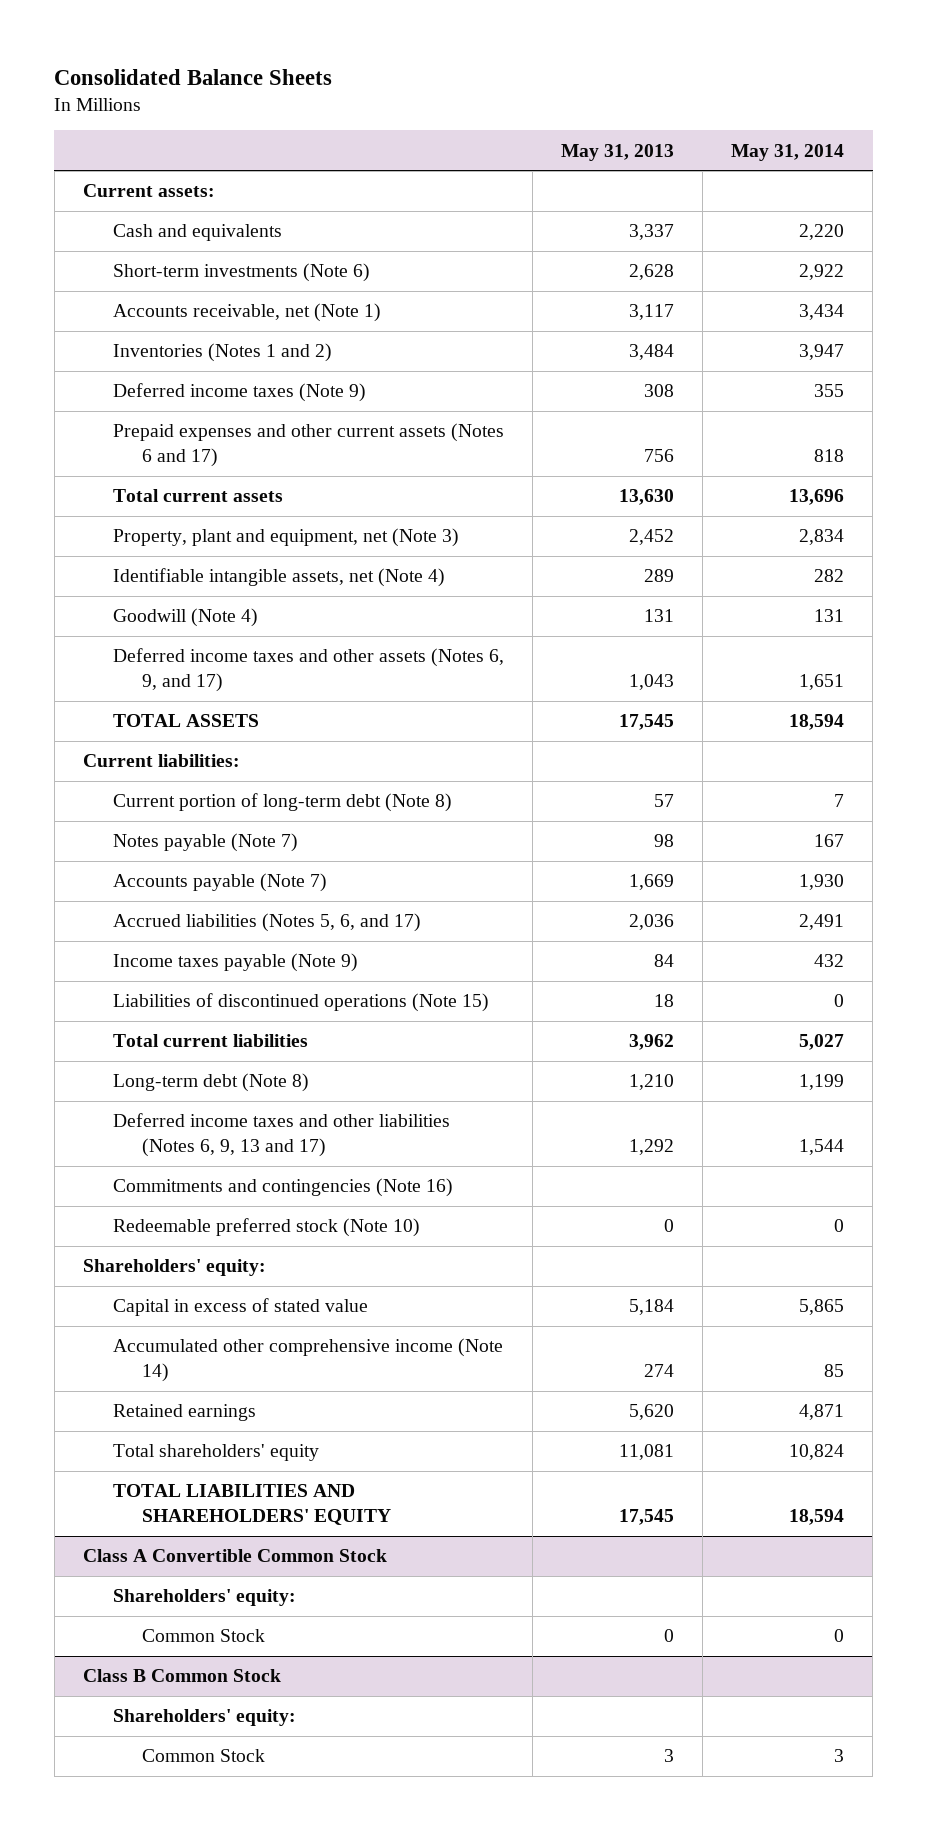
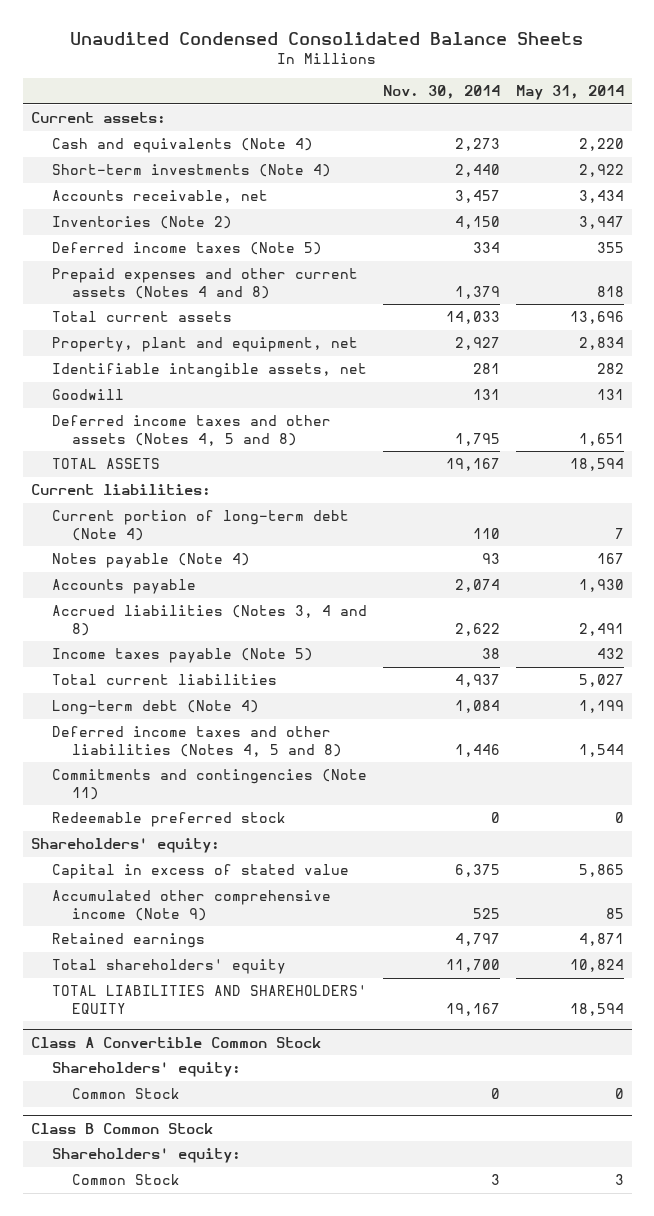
- Consolidated Balance Sheets
+ Unaudited Condensed Consolidated Balance Sheets
- | May 31, 2013 | May 31, 2014
+ | Nov. 30, 2014 | May 31, 2014
- Cash and equivalents | 3,337 | 2,220
- Short-term investments (Note 6) | 2,628 | 2,922
- Accounts receivable, net (Note 1) | 3,117 | 3,434
- Inventories (Notes 1 and 2) | 3,484 | 3,947
- Deferred income taxes (Note 9) | 308 | 355
- Prepaid expenses and other current assets (Notes 6 and 17) | 756 | 818
+ Cash and equivalents (Note 4) | 2,273 | 2,220
+ Short-term investments (Note 4) | 2,440 | 2,922
+ Accounts receivable, net | 3,457 | 3,434
+ Inventories (Note 2) | 4,150 | 3,947
+ Deferred income taxes (Note 5) | 334 | 355
+ Prepaid expenses and other current assets (Notes 4 and 8) | 1,379 | 818
- Property, plant and equipment, net (Note 3) | 2,452 | 2,834
- Identifiable intangible assets, net (Note 4) | 289 | 282
- Goodwill (Note 4) | 131 | 131
- Deferred income taxes and other assets (Notes 6, 9, and 17) | 1,043 | 1,651
+ Property, plant and equipment, net | 2,927 | 2,834
+ Identifiable intangible assets, net | 281 | 282
+ Goodwill | 131 | 131
+ Deferred income taxes and other assets (Notes 4, 5 and 8) | 1,795 | 1,651
- Current portion of long-term debt (Note 8) | 57 | 7
- Notes payable (Note 7) | 98 | 167
- Accounts payable (Note 7) | 1,669 | 1,930
- Accrued liabilities (Notes 5, 6, and 17) | 2,036 | 2,491
- Income taxes payable (Note 9) | 84 | 432
- Liabilities of discontinued operations (Note 15) | 18 | 0
+ Current portion of long-term debt (Note 4) | 110 | 7
+ Notes payable (Note 4) | 93 | 167
+ Accounts payable | 2,074 | 1,930
+ Accrued liabilities (Notes 3, 4 and 8) | 2,622 | 2,491
+ Income taxes payable (Note 5) | 38 | 432
- Long-term debt (Note 8) | 1,210 | 1,199
- Deferred income taxes and other liabilities (Notes 6, 9, 13 and 17) | 1,292 | 1,544
- Commitments and contingencies (Note 16)
- Redeemable preferred stock (Note 10) | 0 | 0
+ Long-term debt (Note 4) | 1,084 | 1,199
+ Deferred income taxes and other liabilities (Notes 4, 5 and 8) | 1,446 | 1,544
+ Commitments and contingencies (Note 11)
+ Redeemable preferred stock | 0 | 0
- Accumulated other comprehensive income (Note 14) | 274 | 85
+ Accumulated other comprehensive income (Note 9) | 525 | 85

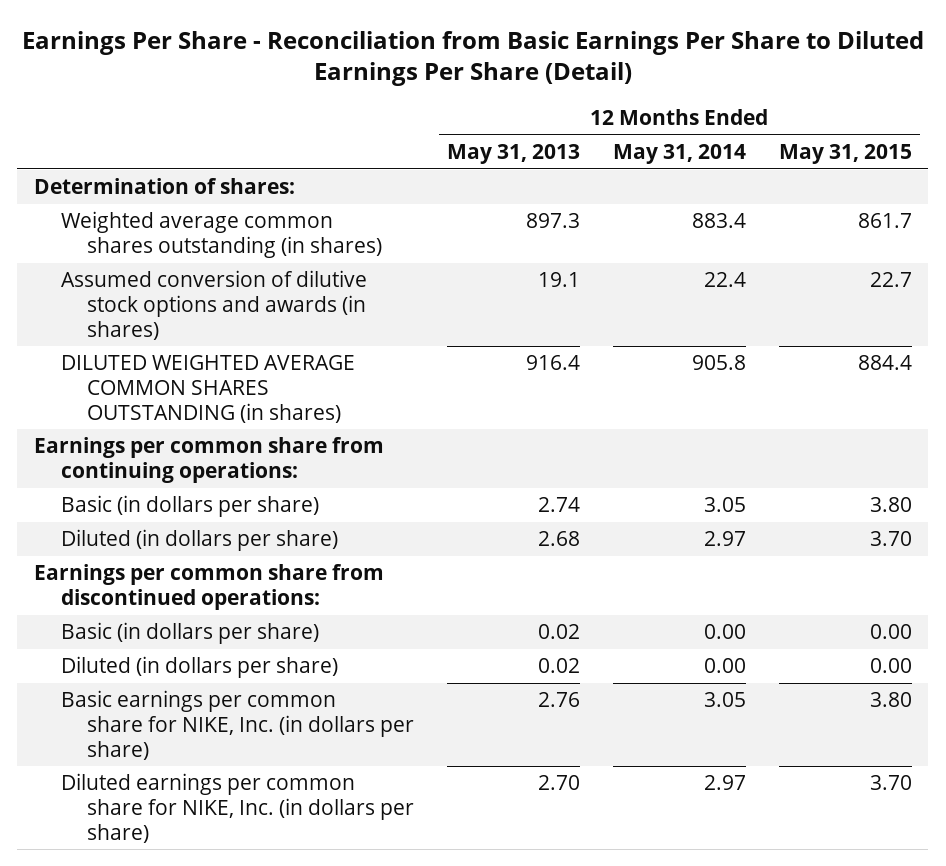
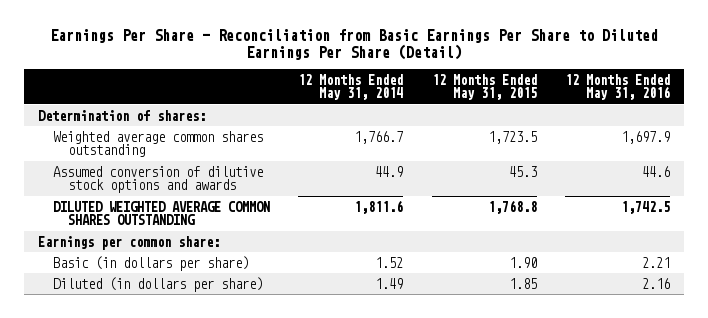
- | 12 Months Ended May 31, 2013 | 12 Months Ended May 31, 2014 | 12 Months Ended May 31, 2015
+ | 12 Months Ended May 31, 2014 | 12 Months Ended May 31, 2015 | 12 Months Ended May 31, 2016
- Weighted average common shares outstanding (in shares) | 897.3 | 883.4 | 861.7
- Assumed conversion of dilutive stock options and awards (in shares) | 19.1 | 22.4 | 22.7
- DILUTED WEIGHTED AVERAGE COMMON SHARES OUTSTANDING (in shares) | 916.4 | 905.8 | 884.4
- Earnings per common share from continuing operations:
- Basic (in dollars per share) | 2.74 | 3.05 | 3.80
- Diluted (in dollars per share) | 2.68 | 2.97 | 3.70
- Earnings per common share from discontinued operations:
- Basic (in dollars per share) | 0.02 | 0.00 | 0.00
- Diluted (in dollars per share) | 0.02 | 0.00 | 0.00
- Basic earnings per common share for NIKE, Inc. (in dollars per share) | 2.76 | 3.05 | 3.80
- Diluted earnings per common share for NIKE, Inc. (in dollars per share) | 2.70 | 2.97 | 3.70
+ Weighted average common shares outstanding | 1,766.7 | 1,723.5 | 1,697.9
+ Assumed conversion of dilutive stock options and awards | 44.9 | 45.3 | 44.6
+ DILUTED WEIGHTED AVERAGE COMMON SHARES OUTSTANDING | 1,811.6 | 1,768.8 | 1,742.5
+ Earnings per common share:
+ Basic (in dollars per share) | 1.52 | 1.90 | 2.21
+ Diluted (in dollars per share) | 1.49 | 1.85 | 2.16

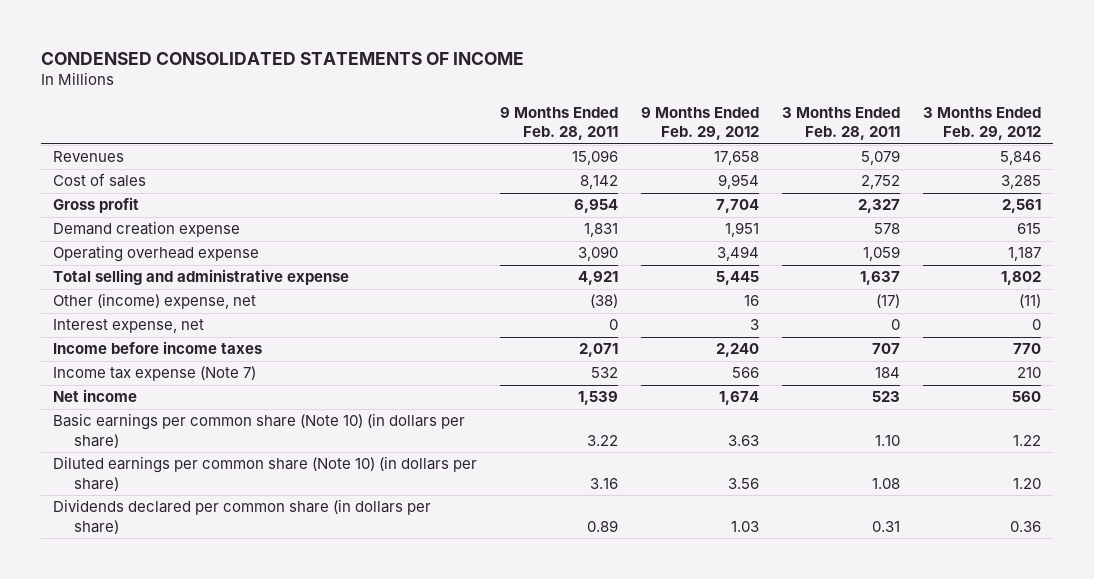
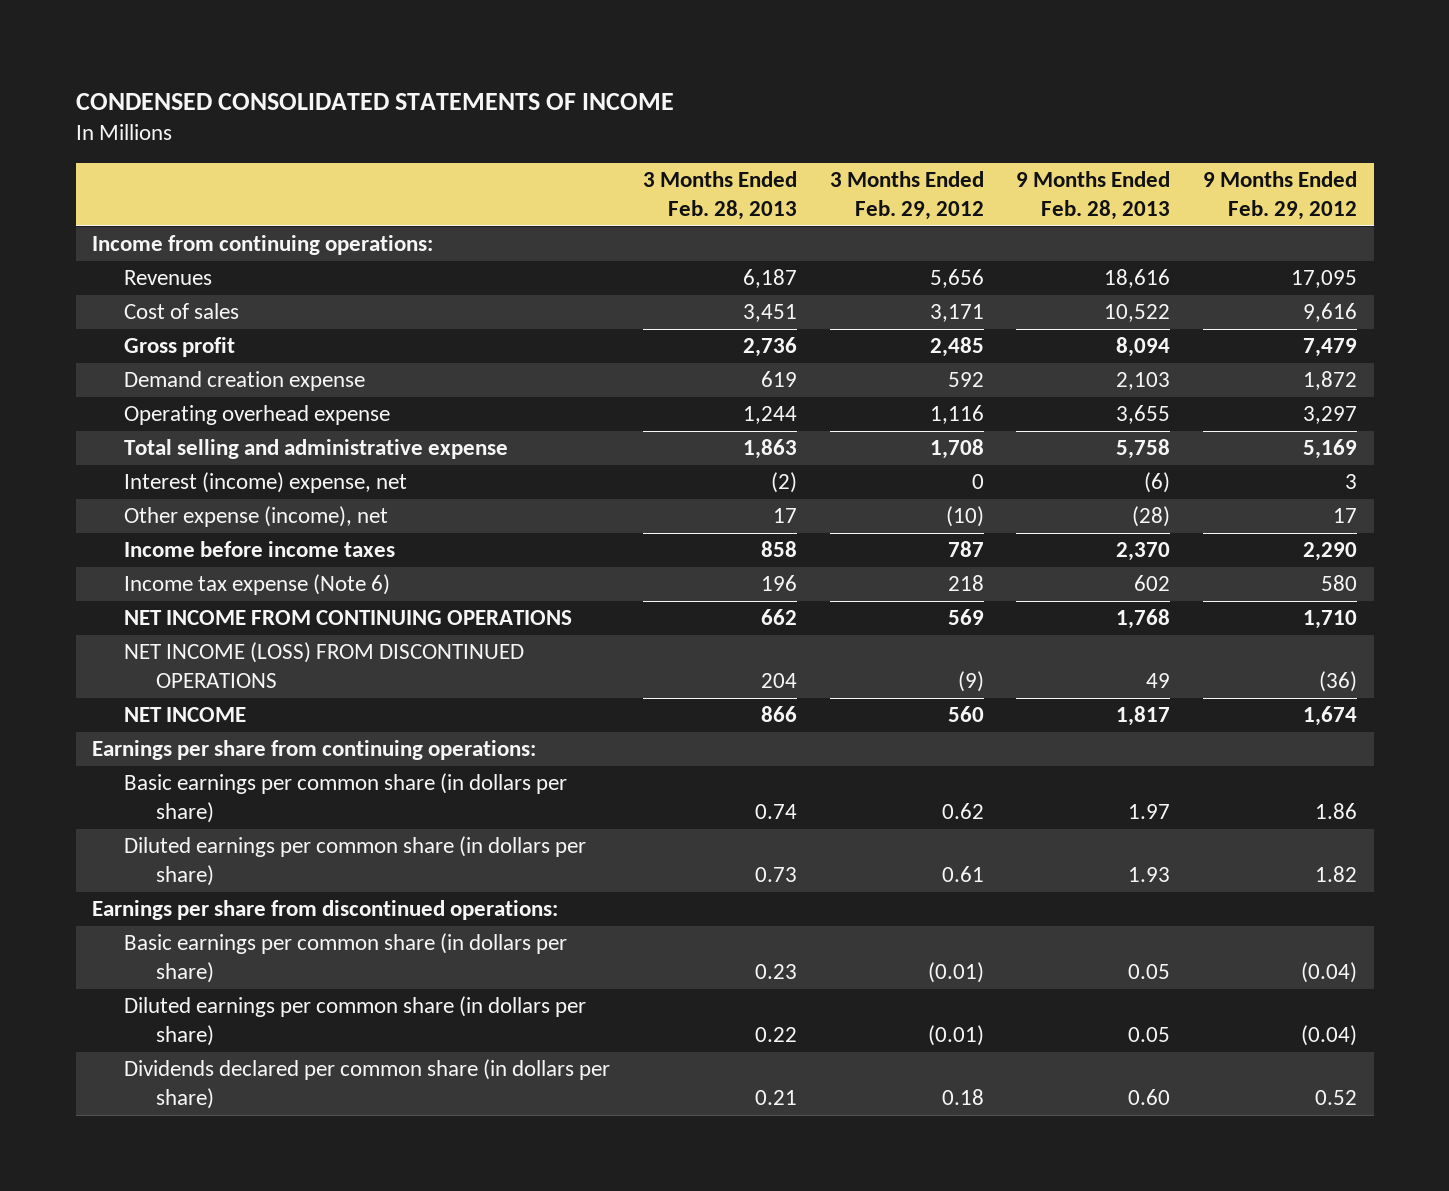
- | 9 Months Ended Feb. 28, 2011 | 9 Months Ended Feb. 29, 2012 | 3 Months Ended Feb. 28, 2011 | 3 Months Ended Feb. 29, 2012
+ | 3 Months Ended Feb. 28, 2013 | 3 Months Ended Feb. 29, 2012 | 9 Months Ended Feb. 28, 2013 | 9 Months Ended Feb. 29, 2012
- Revenues | 15,096 | 17,658 | 5,079 | 5,846
- Cost of sales | 8,142 | 9,954 | 2,752 | 3,285
- Gross profit | 6,954 | 7,704 | 2,327 | 2,561
- Demand creation expense | 1,831 | 1,951 | 578 | 615
- Operating overhead expense | 3,090 | 3,494 | 1,059 | 1,187
- Total selling and administrative expense | 4,921 | 5,445 | 1,637 | 1,802
- Other (income) expense, net | (38) | 16 | (17) | (11)
- Interest expense, net | 0 | 3 | 0 | 0
- Income before income taxes | 2,071 | 2,240 | 707 | 770
- Income tax expense (Note 7) | 532 | 566 | 184 | 210
- Net income | 1,539 | 1,674 | 523 | 560
- Basic earnings per common share (Note 10) (in dollars per share) | 3.22 | 3.63 | 1.10 | 1.22
- Diluted earnings per common share (Note 10) (in dollars per share) | 3.16 | 3.56 | 1.08 | 1.20
- Dividends declared per common share (in dollars per share) | 0.89 | 1.03 | 0.31 | 0.36
+ Income from continuing operations:
+ Revenues | 6,187 | 5,656 | 18,616 | 17,095
+ Cost of sales | 3,451 | 3,171 | 10,522 | 9,616
+ Gross profit | 2,736 | 2,485 | 8,094 | 7,479
+ Demand creation expense | 619 | 592 | 2,103 | 1,872
+ Operating overhead expense | 1,244 | 1,116 | 3,655 | 3,297
+ Total selling and administrative expense | 1,863 | 1,708 | 5,758 | 5,169
+ Interest (income) expense, net | (2) | 0 | (6) | 3
+ Other expense (income), net | 17 | (10) | (28) | 17
+ Income before income taxes | 858 | 787 | 2,370 | 2,290
+ Income tax expense (Note 6) | 196 | 218 | 602 | 580
+ NET INCOME FROM CONTINUING OPERATIONS | 662 | 569 | 1,768 | 1,710
+ NET INCOME (LOSS) FROM DISCONTINUED OPERATIONS | 204 | (9) | 49 | (36)
+ NET INCOME | 866 | 560 | 1,817 | 1,674
+ Earnings per share from continuing operations:
+ Basic earnings per common share (in dollars per share) | 0.74 | 0.62 | 1.97 | 1.86
+ Diluted earnings per common share (in dollars per share) | 0.73 | 0.61 | 1.93 | 1.82
+ Earnings per share from discontinued operations:
+ Basic earnings per common share (in dollars per share) | 0.23 | (0.01) | 0.05 | (0.04)
+ Diluted earnings per common share (in dollars per share) | 0.22 | (0.01) | 0.05 | (0.04)
+ Dividends declared per common share (in dollars per share) | 0.21 | 0.18 | 0.60 | 0.52

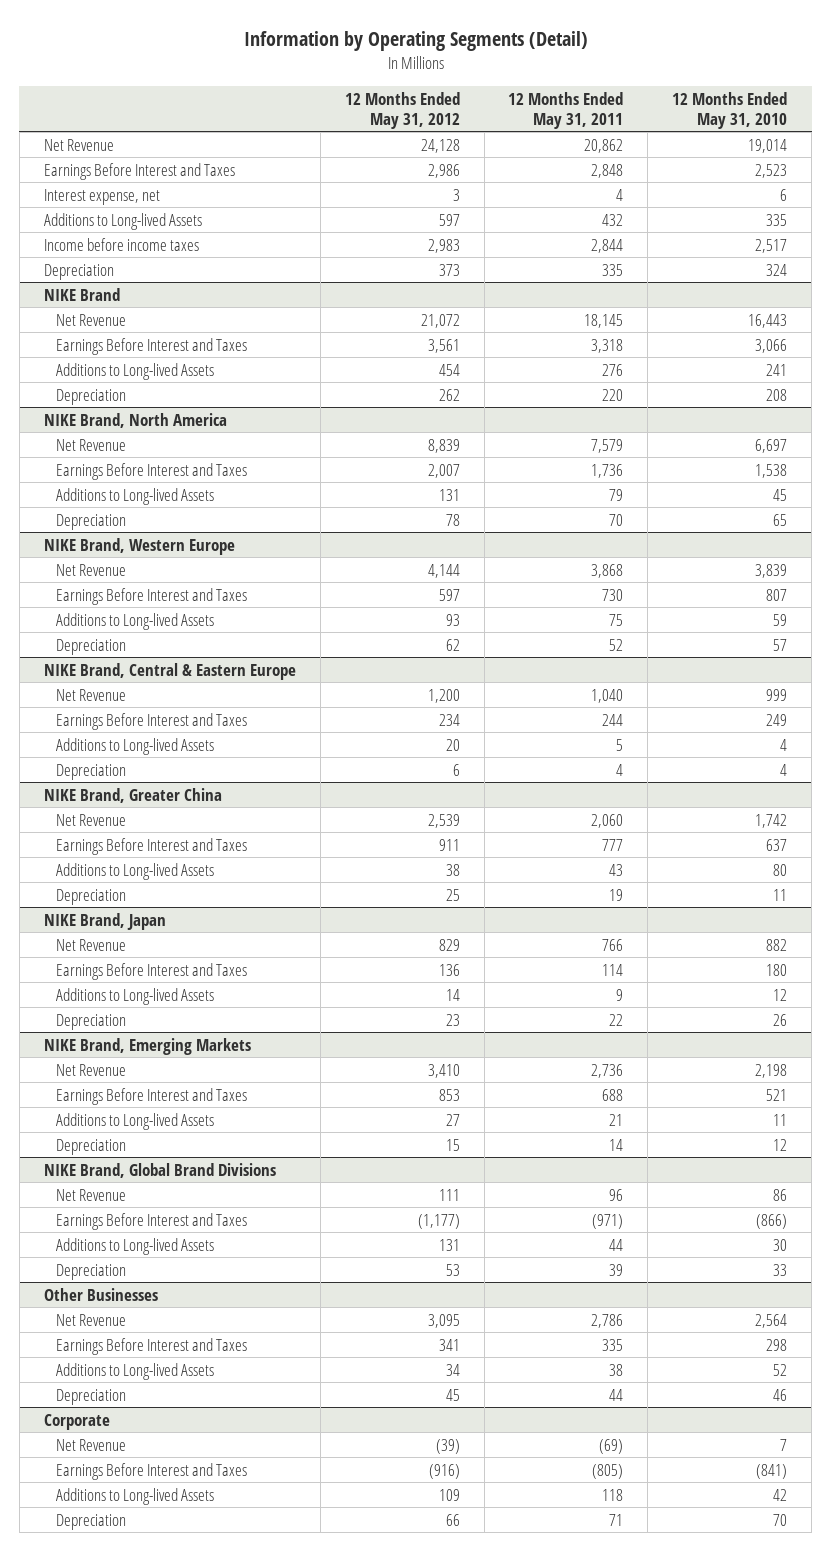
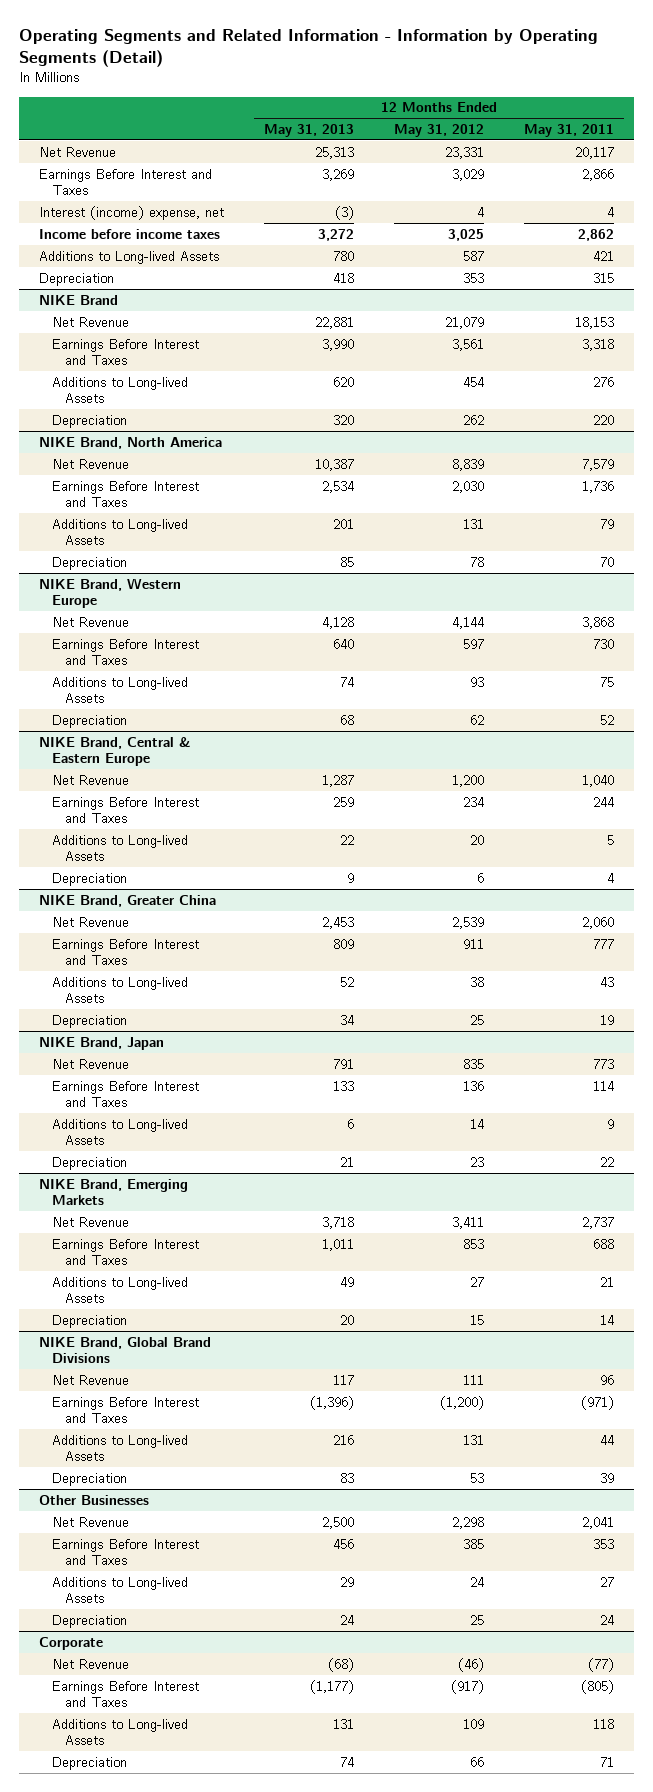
- Information by Operating Segments (Detail)
+ Operating Segments and Related Information - Information by Operating Segments (Detail)
- | 12 Months Ended May 31, 2012 | 12 Months Ended May 31, 2011 | 12 Months Ended May 31, 2010
+ | 12 Months Ended May 31, 2013 | 12 Months Ended May 31, 2012 | 12 Months Ended May 31, 2011
- Net Revenue | 24,128 | 20,862 | 19,014
- Earnings Before Interest and Taxes | 2,986 | 2,848 | 2,523
- Interest expense, net | 3 | 4 | 6
- Additions to Long-lived Assets | 597 | 432 | 335
- Income before income taxes | 2,983 | 2,844 | 2,517
- Depreciation | 373 | 335 | 324
+ Net Revenue | 25,313 | 23,331 | 20,117
+ Earnings Before Interest and Taxes | 3,269 | 3,029 | 2,866
+ Interest (income) expense, net | (3) | 4 | 4
+ Income before income taxes | 3,272 | 3,025 | 2,862
+ Additions to Long-lived Assets | 780 | 587 | 421
+ Depreciation | 418 | 353 | 315
@ NIKE Brand
- Net Revenue | 21,072 | 18,145 | 16,443
+ Net Revenue | 22,881 | 21,079 | 18,153
@ NIKE Brand, North America
- Earnings Before Interest and Taxes | 2,007 | 1,736 | 1,538
+ Earnings Before Interest and Taxes | 2,534 | 2,030 | 1,736
@ NIKE Brand, Japan
- Net Revenue | 829 | 766 | 882
+ Net Revenue | 791 | 835 | 773
@ NIKE Brand, Emerging Markets
- Net Revenue | 3,410 | 2,736 | 2,198
+ Net Revenue | 3,718 | 3,411 | 2,737
@ NIKE Brand, Global Brand Divisions
- Earnings Before Interest and Taxes | (1,177) | (971) | (866)
+ Earnings Before Interest and Taxes | (1,396) | (1,200) | (971)
@ Other Businesses
- Net Revenue | 3,095 | 2,786 | 2,564
- Earnings Before Interest and Taxes | 341 | 335 | 298
- Additions to Long-lived Assets | 34 | 38 | 52
- Depreciation | 45 | 44 | 46
+ Net Revenue | 2,500 | 2,298 | 2,041
+ Earnings Before Interest and Taxes | 456 | 385 | 353
+ Additions to Long-lived Assets | 29 | 24 | 27
+ Depreciation | 24 | 25 | 24
@ Corporate
- Net Revenue | (39) | (69) | 7
- Earnings Before Interest and Taxes | (916) | (805) | (841)
+ Net Revenue | (68) | (46) | (77)
+ Earnings Before Interest and Taxes | (1,177) | (917) | (805)

